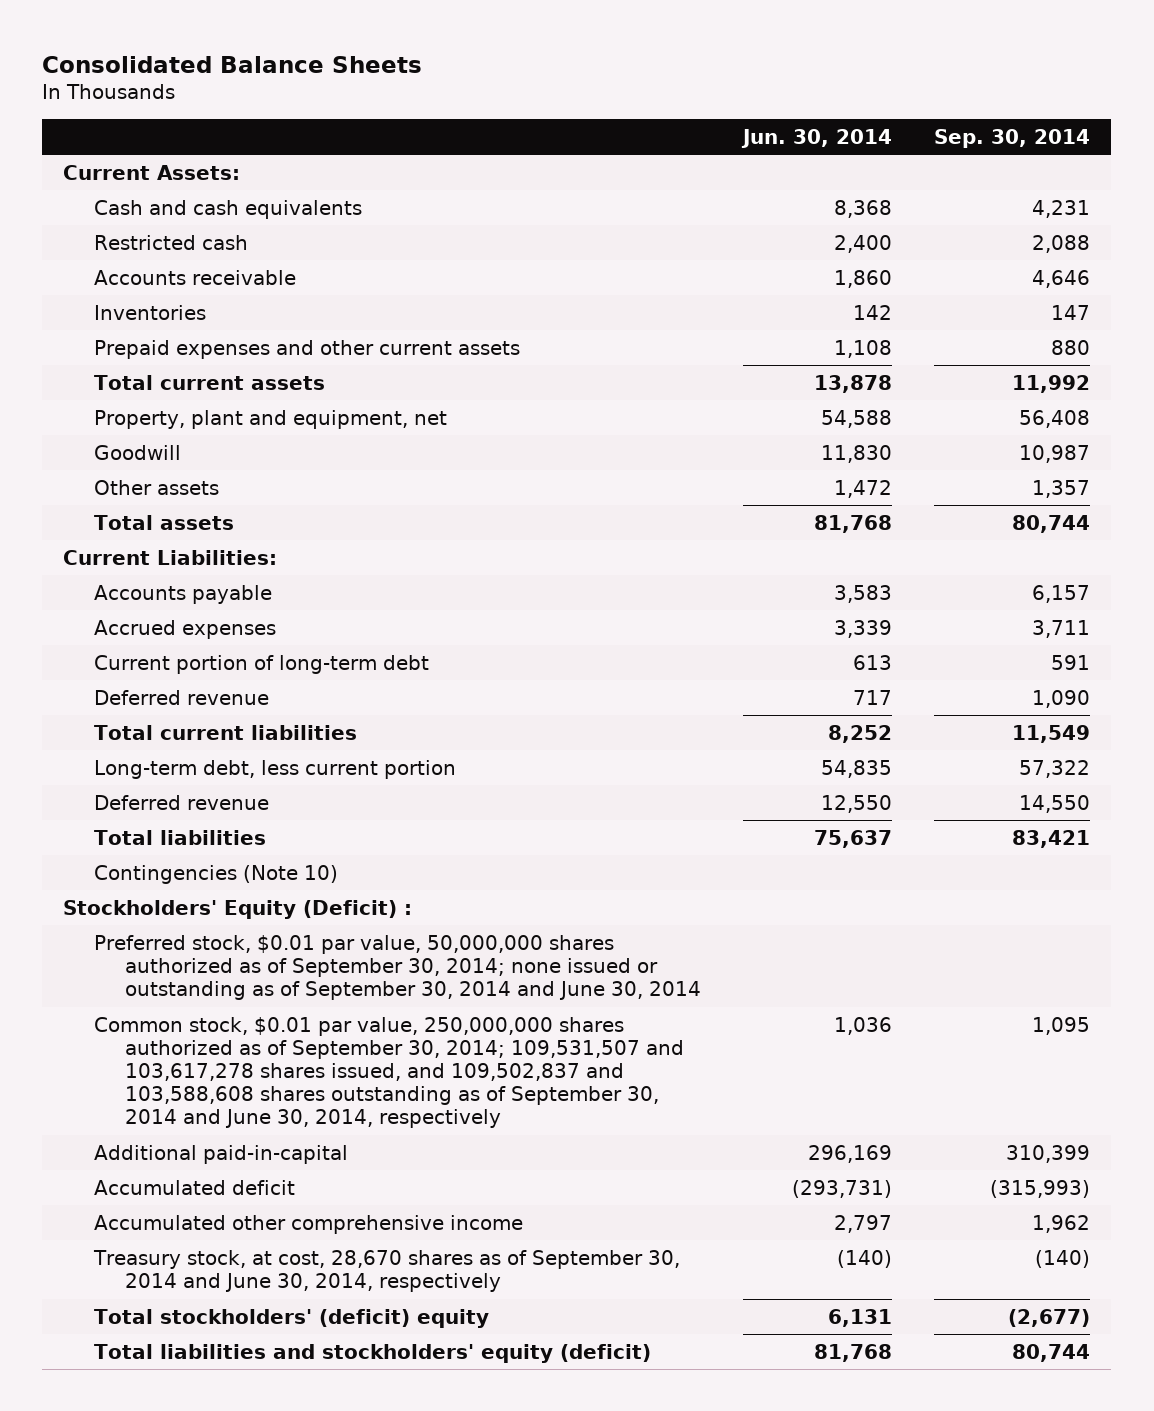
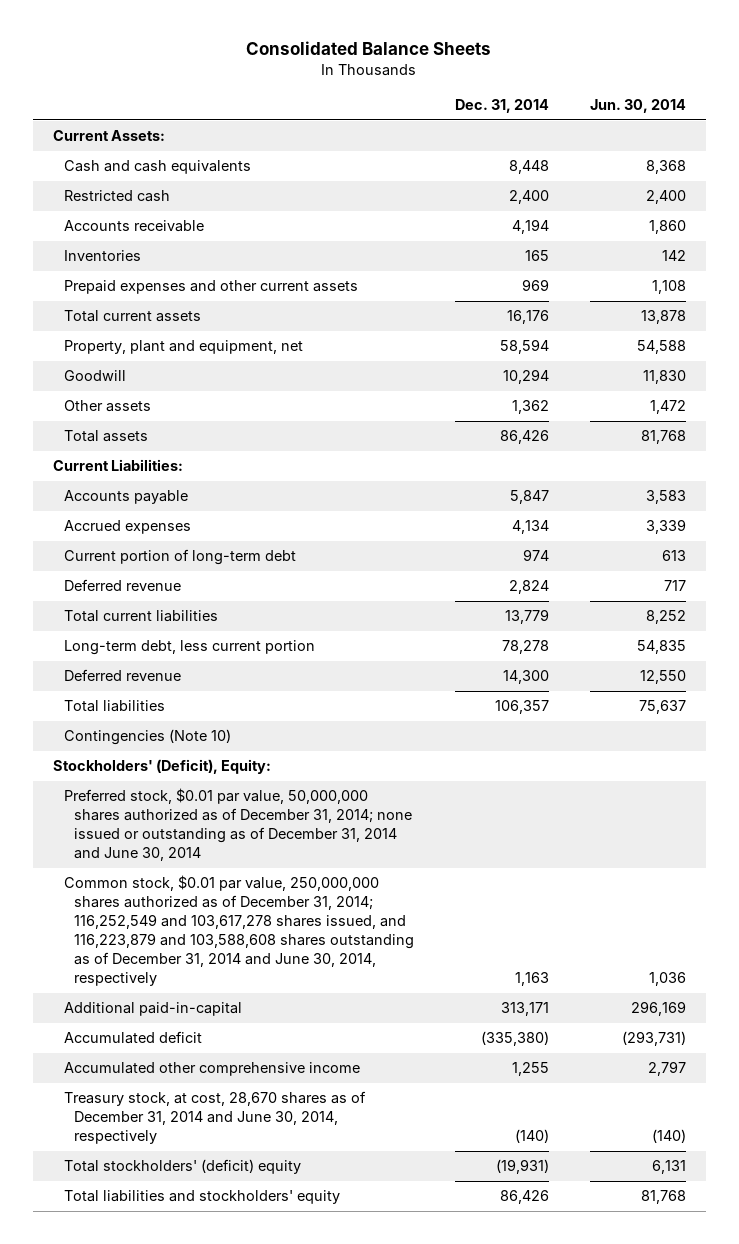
- | Jun. 30, 2014 | Sep. 30, 2014
+ | Dec. 31, 2014 | Jun. 30, 2014
- Stockholders' Equity (Deficit) :
- Preferred stock, $0.01 par value, 50,000,000 shares authorized as of September 30, 2014; none issued or outstanding as of September 30, 2014 and June 30, 2014
- Common stock, $0.01 par value, 250,000,000 shares authorized as of September 30, 2014; 109,531,507 and 103,617,278 shares issued, and 109,502,837 and 103,588,608 shares outstanding as of September 30, 2014 and June 30, 2014, respectively | 1,036 | 1,095
+ Stockholders' (Deficit), Equity:
+ Preferred stock, $0.01 par value, 50,000,000 shares authorized as of December 31, 2014; none issued or outstanding as of December 31, 2014 and June 30, 2014
+ Common stock, $0.01 par value, 250,000,000 shares authorized as of December 31, 2014; 116,252,549 and 103,617,278 shares issued, and 116,223,879 and 103,588,608 shares outstanding as of December 31, 2014 and June 30, 2014, respectively | 1,163 | 1,036
- Treasury stock, at cost, 28,670 shares as of September 30, 2014 and June 30, 2014, respectively | (140) | (140)
+ Treasury stock, at cost, 28,670 shares as of December 31, 2014 and June 30, 2014, respectively | (140) | (140)
- Total liabilities and stockholders' equity (deficit) | 81,768 | 80,744
+ Total liabilities and stockholders' equity | 86,426 | 81,768

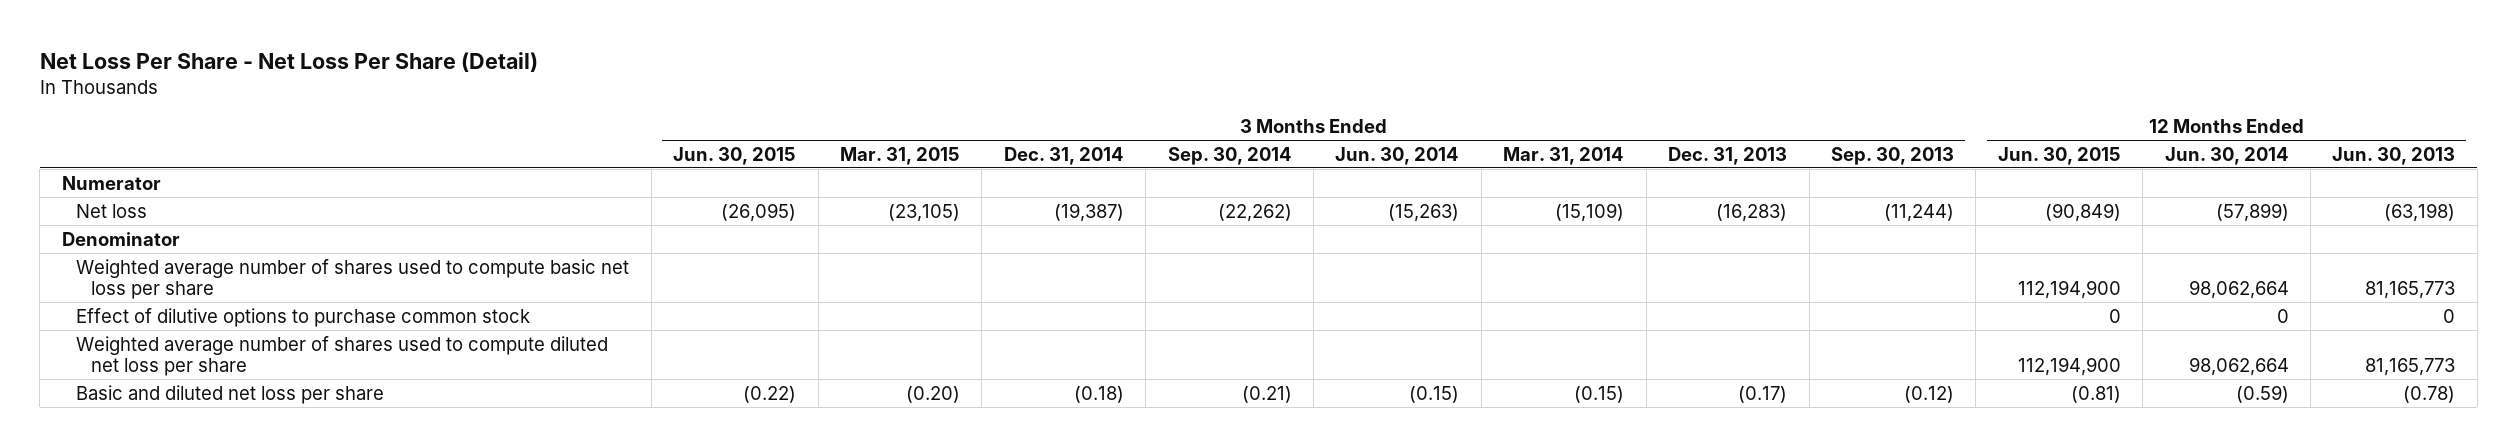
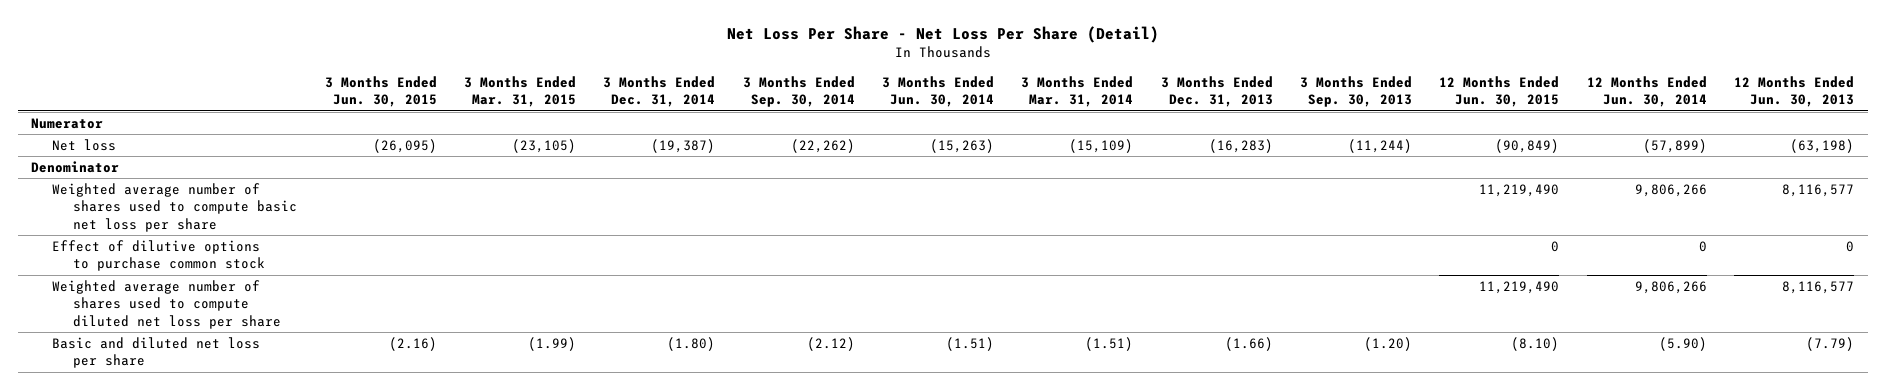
- Weighted average number of shares used to compute basic net loss per share | | | | | | | | | 112,194,900 | 98,062,664 | 81,165,773
+ Weighted average number of shares used to compute basic net loss per share | | | | | | | | | 11,219,490 | 9,806,266 | 8,116,577
- Weighted average number of shares used to compute diluted net loss per share | | | | | | | | | 112,194,900 | 98,062,664 | 81,165,773
- Basic and diluted net loss per share | (0.22) | (0.20) | (0.18) | (0.21) | (0.15) | (0.15) | (0.17) | (0.12) | (0.81) | (0.59) | (0.78)
+ Weighted average number of shares used to compute diluted net loss per share | | | | | | | | | 11,219,490 | 9,806,266 | 8,116,577
+ Basic and diluted net loss per share | (2.16) | (1.99) | (1.80) | (2.12) | (1.51) | (1.51) | (1.66) | (1.20) | (8.10) | (5.90) | (7.79)

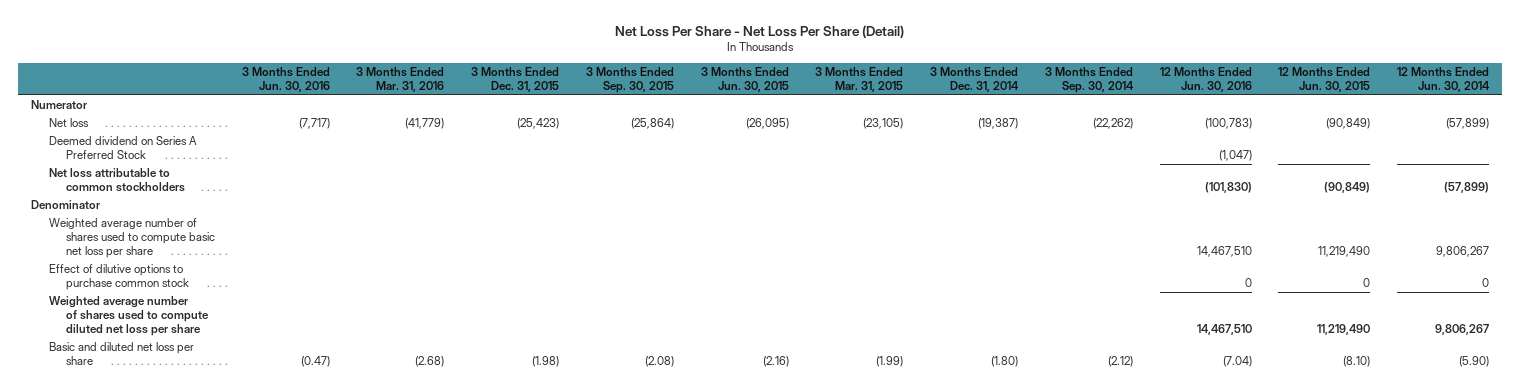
- | 3 Months Ended Jun. 30, 2015 | 3 Months Ended Mar. 31, 2015 | 3 Months Ended Dec. 31, 2014 | 3 Months Ended Sep. 30, 2014 | 3 Months Ended Jun. 30, 2014 | 3 Months Ended Mar. 31, 2014 | 3 Months Ended Dec. 31, 2013 | 3 Months Ended Sep. 30, 2013 | 12 Months Ended Jun. 30, 2015 | 12 Months Ended Jun. 30, 2014 | 12 Months Ended Jun. 30, 2013
+ | 3 Months Ended Jun. 30, 2016 | 3 Months Ended Mar. 31, 2016 | 3 Months Ended Dec. 31, 2015 | 3 Months Ended Sep. 30, 2015 | 3 Months Ended Jun. 30, 2015 | 3 Months Ended Mar. 31, 2015 | 3 Months Ended Dec. 31, 2014 | 3 Months Ended Sep. 30, 2014 | 12 Months Ended Jun. 30, 2016 | 12 Months Ended Jun. 30, 2015 | 12 Months Ended Jun. 30, 2014
+ Deemed dividend on Series A Preferred Stock | | | | | | | | | (1,047) | |
+ Net loss attributable to common stockholders | | | | | | | | | (101,830) | (90,849) | (57,899)
- Weighted average number of shares used to compute basic net loss per share | | | | | | | | | 11,219,490 | 9,806,266 | 8,116,577
+ Weighted average number of shares used to compute basic net loss per share | | | | | | | | | 14,467,510 | 11,219,490 | 9,806,267
- Weighted average number of shares used to compute diluted net loss per share | | | | | | | | | 11,219,490 | 9,806,266 | 8,116,577
+ Weighted average number of shares used to compute diluted net loss per share | | | | | | | | | 14,467,510 | 11,219,490 | 9,806,267

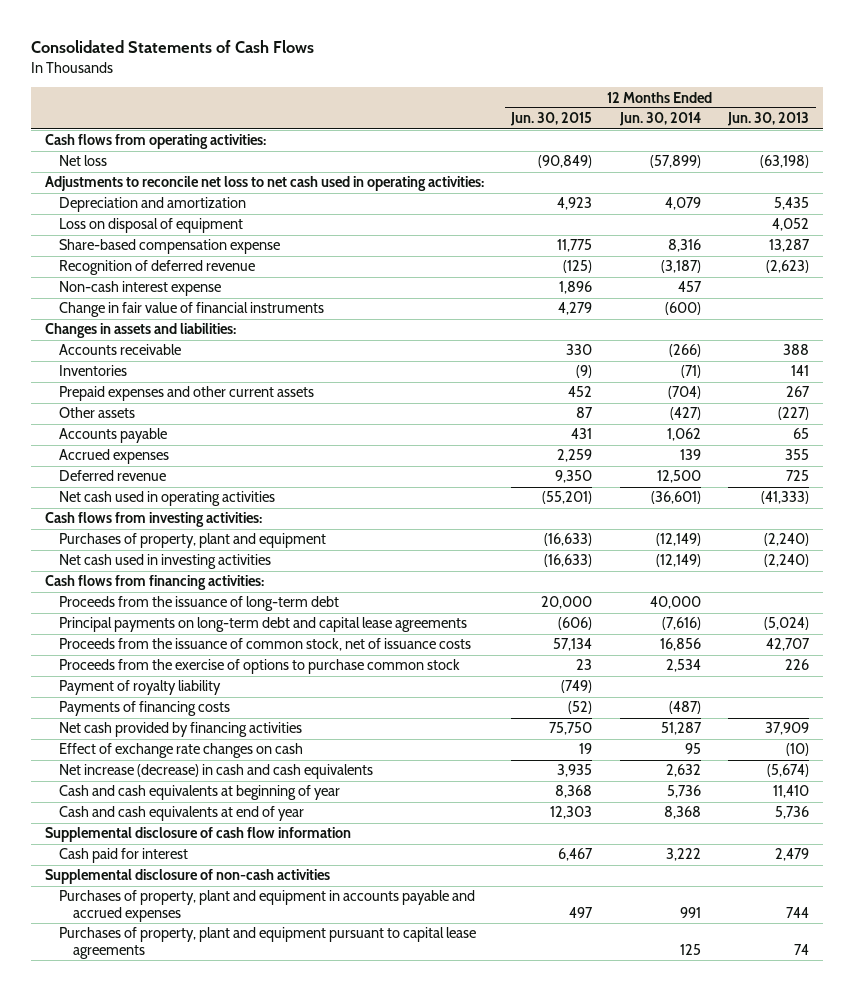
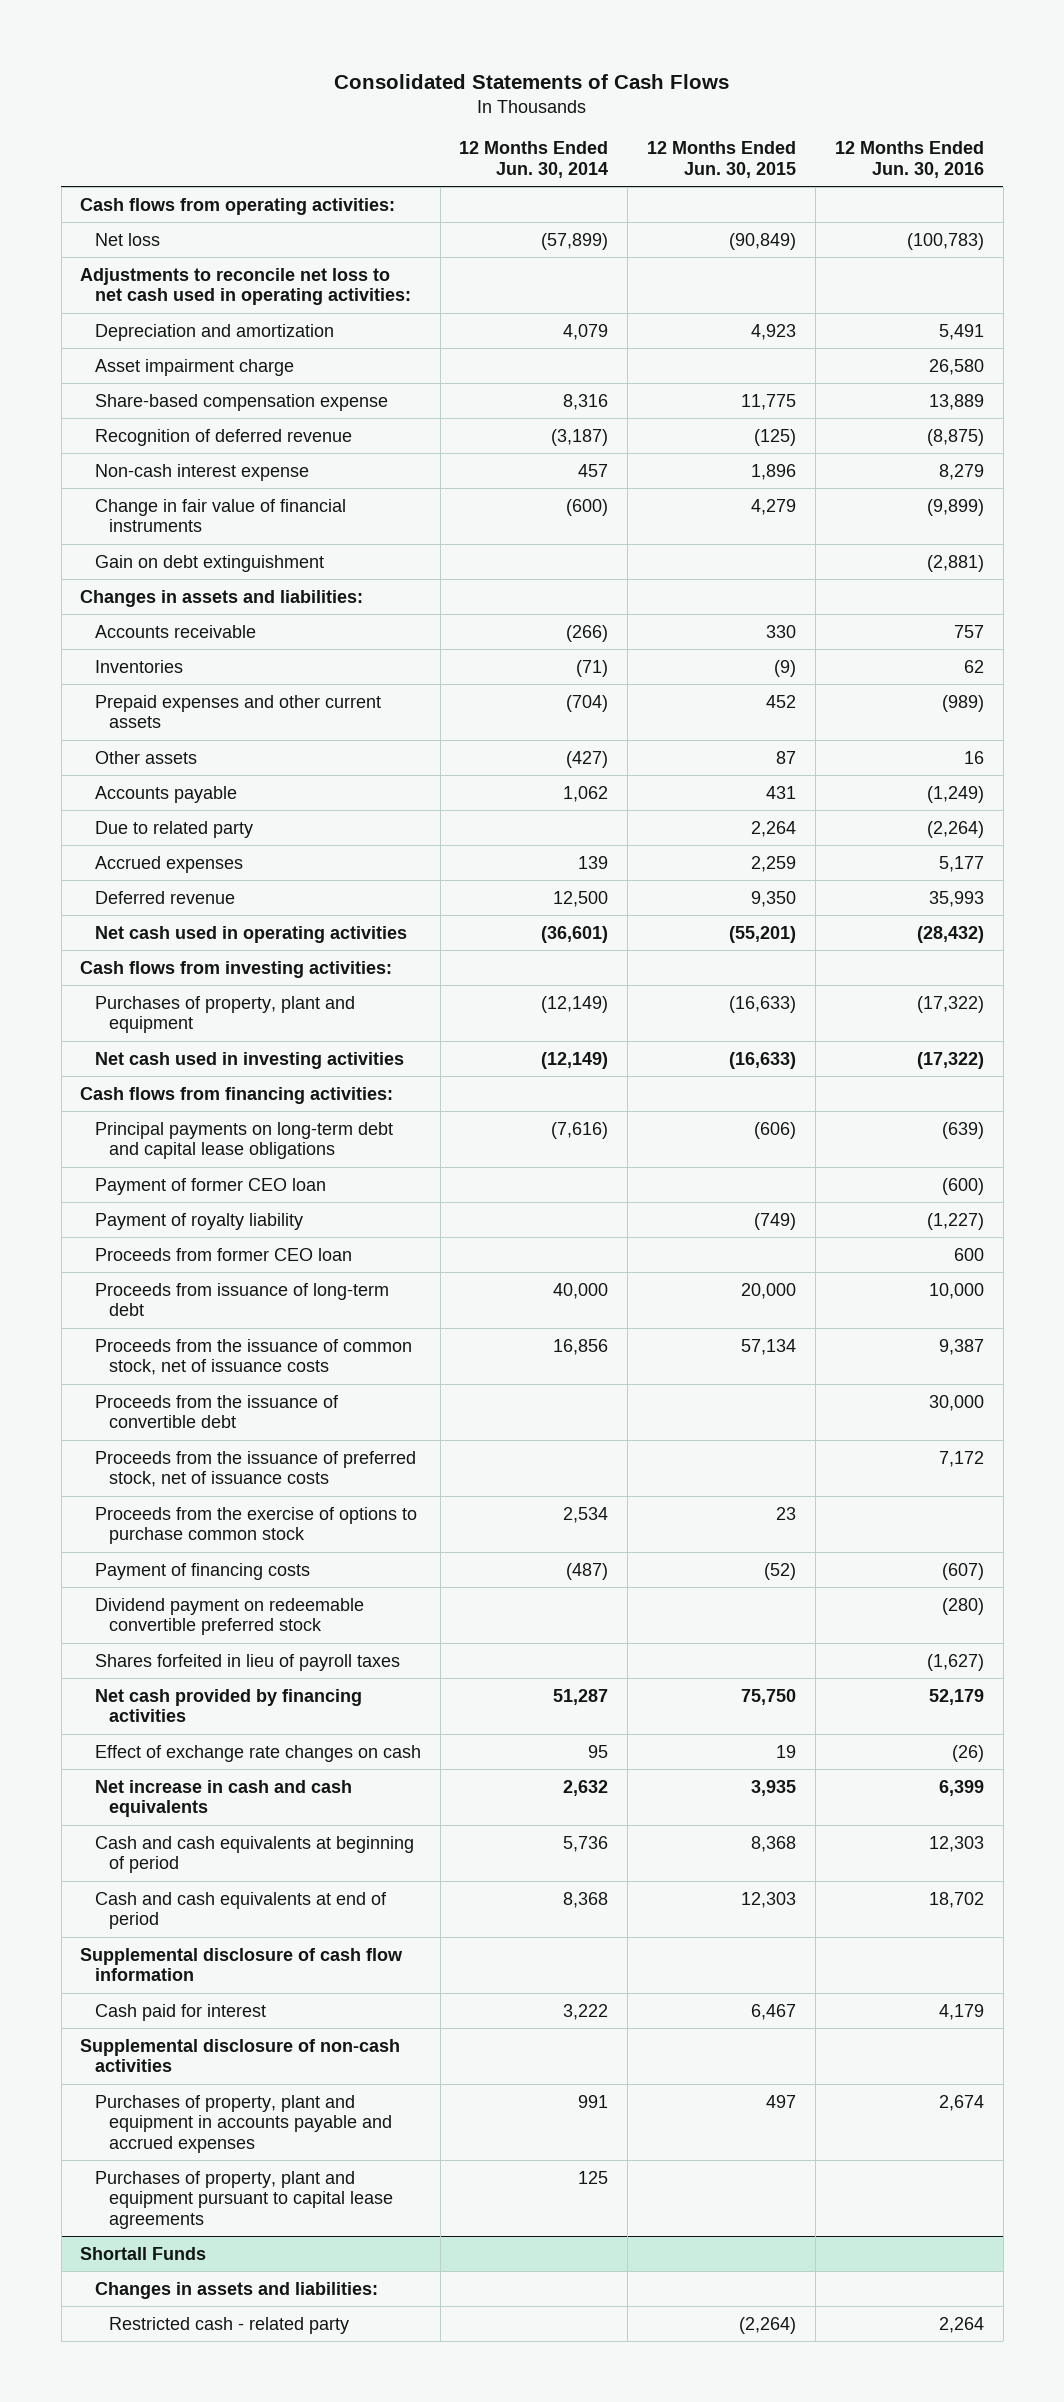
- | 12 Months Ended Jun. 30, 2015 | 12 Months Ended Jun. 30, 2014 | 12 Months Ended Jun. 30, 2013
+ | 12 Months Ended Jun. 30, 2014 | 12 Months Ended Jun. 30, 2015 | 12 Months Ended Jun. 30, 2016
- Loss on disposal of equipment | | | 4,052
+ Asset impairment charge | | | 26,580
+ Gain on debt extinguishment | | | (2,881)
+ Due to related party | | 2,264 | (2,264)
- Proceeds from the issuance of long-term debt | 20,000 | 40,000 |
- Principal payments on long-term debt and capital lease agreements | (606) | (7,616) | (5,024)
+ Principal payments on long-term debt and capital lease obligations | (7,616) | (606) | (639)
+ Payment of former CEO loan | | | (600)
moved up: Payment of royalty liability | | (749) | (1,227)
+ Proceeds from former CEO loan | | | 600
+ Proceeds from issuance of long-term debt | 40,000 | 20,000 | 10,000
+ Proceeds from the issuance of convertible debt | | | 30,000
+ Proceeds from the issuance of preferred stock, net of issuance costs | | | 7,172
- Payments of financing costs | (52) | (487) |
+ Payment of financing costs | (487) | (52) | (607)
+ Dividend payment on redeemable convertible preferred stock | | | (280)
+ Shares forfeited in lieu of payroll taxes | | | (1,627)
- Net increase (decrease) in cash and cash equivalents | 3,935 | 2,632 | (5,674)
- Cash and cash equivalents at beginning of year | 8,368 | 5,736 | 11,410
- Cash and cash equivalents at end of year | 12,303 | 8,368 | 5,736
+ Net increase in cash and cash equivalents | 2,632 | 3,935 | 6,399
+ Cash and cash equivalents at beginning of period | 5,736 | 8,368 | 12,303
+ Cash and cash equivalents at end of period | 8,368 | 12,303 | 18,702
+ Shortall Funds
+ Changes in assets and liabilities:
+ Restricted cash - related party | | (2,264) | 2,264

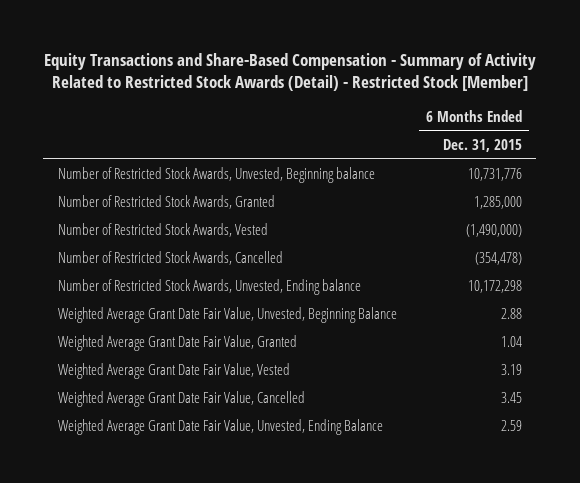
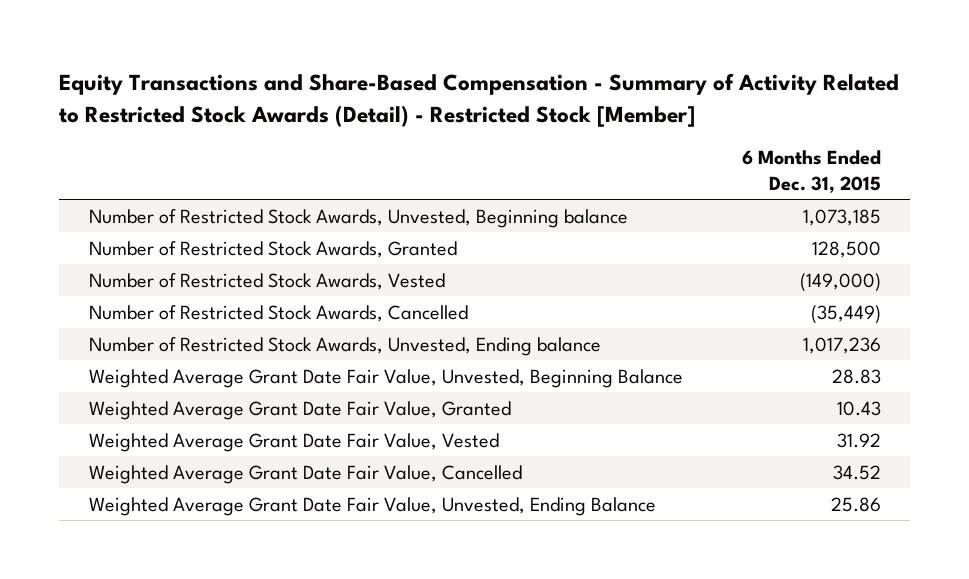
- Number of Restricted Stock Awards, Unvested, Beginning balance | 10,731,776
- Number of Restricted Stock Awards, Granted | 1,285,000
- Number of Restricted Stock Awards, Vested | (1,490,000)
- Number of Restricted Stock Awards, Cancelled | (354,478)
- Number of Restricted Stock Awards, Unvested, Ending balance | 10,172,298
- Weighted Average Grant Date Fair Value, Unvested, Beginning Balance | 2.88
- Weighted Average Grant Date Fair Value, Granted | 1.04
- Weighted Average Grant Date Fair Value, Vested | 3.19
- Weighted Average Grant Date Fair Value, Cancelled | 3.45
- Weighted Average Grant Date Fair Value, Unvested, Ending Balance | 2.59
+ Number of Restricted Stock Awards, Unvested, Beginning balance | 1,073,185
+ Number of Restricted Stock Awards, Granted | 128,500
+ Number of Restricted Stock Awards, Vested | (149,000)
+ Number of Restricted Stock Awards, Cancelled | (35,449)
+ Number of Restricted Stock Awards, Unvested, Ending balance | 1,017,236
+ Weighted Average Grant Date Fair Value, Unvested, Beginning Balance | 28.83
+ Weighted Average Grant Date Fair Value, Granted | 10.43
+ Weighted Average Grant Date Fair Value, Vested | 31.92
+ Weighted Average Grant Date Fair Value, Cancelled | 34.52
+ Weighted Average Grant Date Fair Value, Unvested, Ending Balance | 25.86

